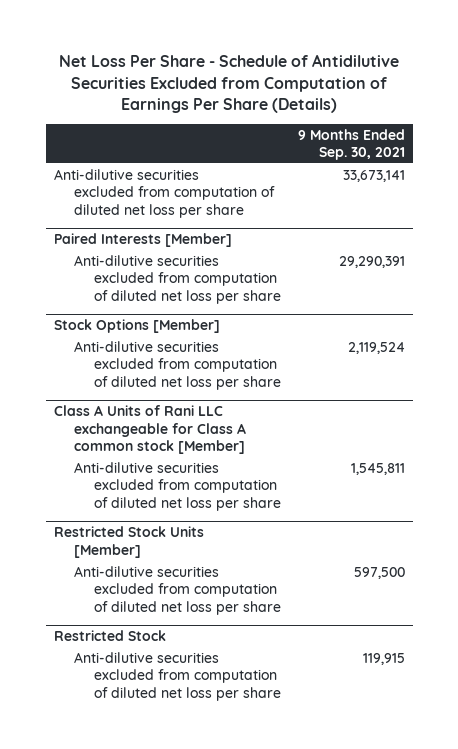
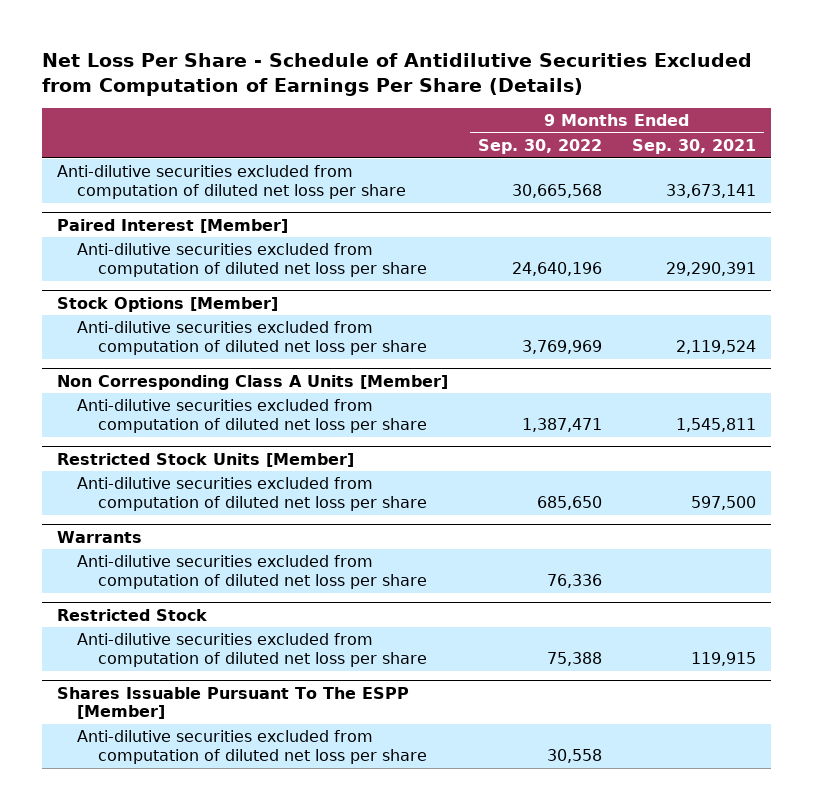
- | 9 Months Ended Sep. 30, 2021
+ | 9 Months Ended Sep. 30, 2022 | 9 Months Ended Sep. 30, 2021
- Paired Interests [Member]
+ Paired Interest [Member]
- Class A Units of Rani LLC exchangeable for Class A common stock [Member]
+ Non Corresponding Class A Units [Member]
+ Warrants
+ Anti-dilutive securities excluded from computation of diluted net loss per share | 76,336 |
+ Shares Issuable Pursuant To The ESPP [Member]
+ Anti-dilutive securities excluded from computation of diluted net loss per share | 30,558 |

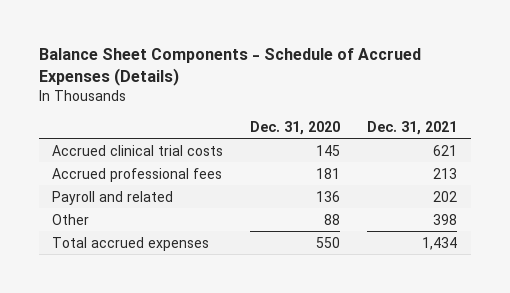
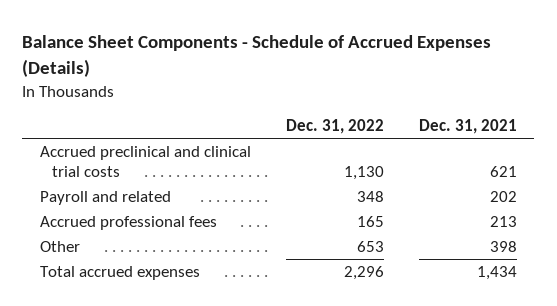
- | Dec. 31, 2020 | Dec. 31, 2021
+ | Dec. 31, 2022 | Dec. 31, 2021
- Accrued clinical trial costs | 145 | 621
+ Accrued preclinical and clinical trial costs | 1,130 | 621
moved down: Accrued professional fees | 165 | 213

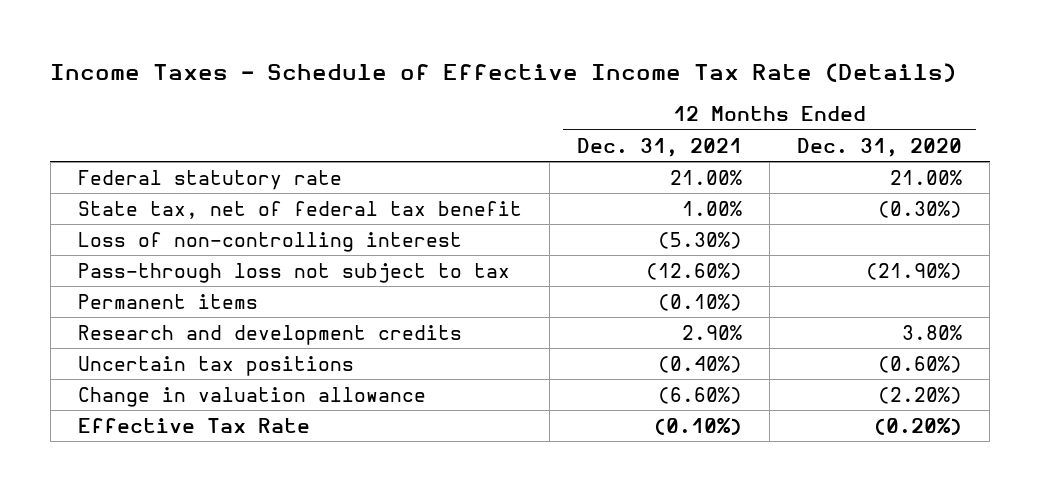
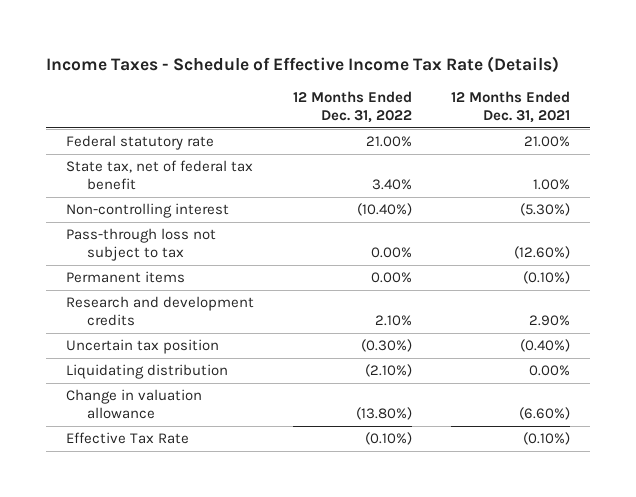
- | 12 Months Ended Dec. 31, 2021 | 12 Months Ended Dec. 31, 2020
+ | 12 Months Ended Dec. 31, 2022 | 12 Months Ended Dec. 31, 2021
- Loss of non-controlling interest | (5.30%) |
+ Non-controlling interest | (10.40%) | (5.30%)
- Uncertain tax positions | (0.40%) | (0.60%)
+ Uncertain tax position | (0.30%) | (0.40%)
+ Liquidating distribution | (2.10%) | 0.00%

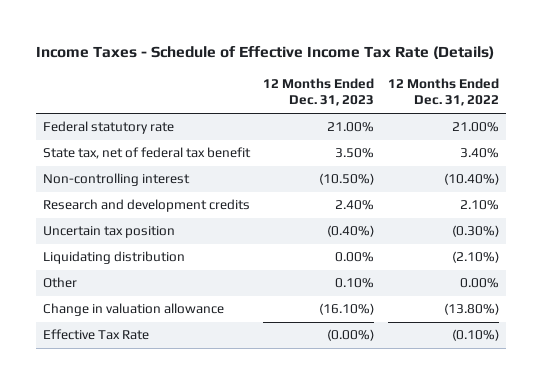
- | 12 Months Ended Dec. 31, 2022 | 12 Months Ended Dec. 31, 2021
+ | 12 Months Ended Dec. 31, 2023 | 12 Months Ended Dec. 31, 2022
- Pass-through loss not subject to tax | 0.00% | (12.60%)
- Permanent items | 0.00% | (0.10%)
+ Other | 0.10% | 0.00%

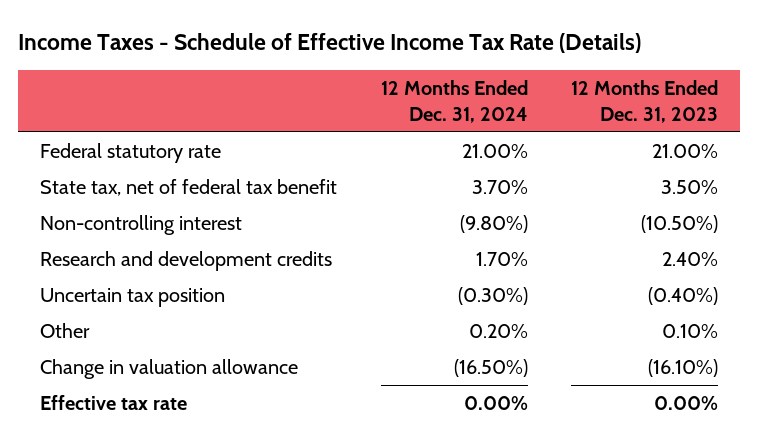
- | 12 Months Ended Dec. 31, 2023 | 12 Months Ended Dec. 31, 2022
+ | 12 Months Ended Dec. 31, 2024 | 12 Months Ended Dec. 31, 2023
- Liquidating distribution | 0.00% | (2.10%)
- Effective Tax Rate | (0.00%) | (0.10%)
+ Effective tax rate | 0.00% | 0.00%

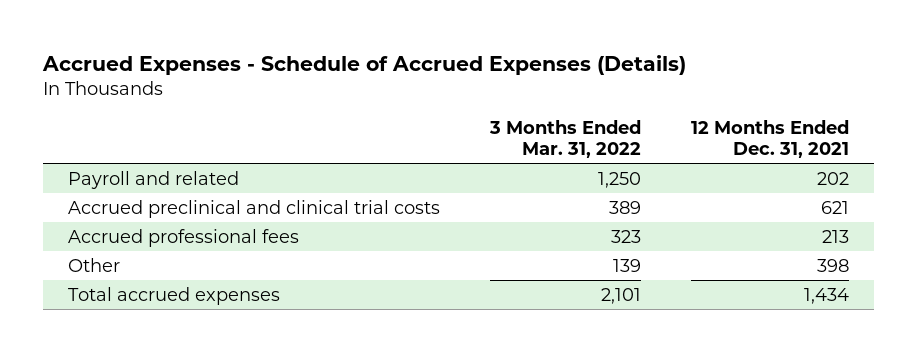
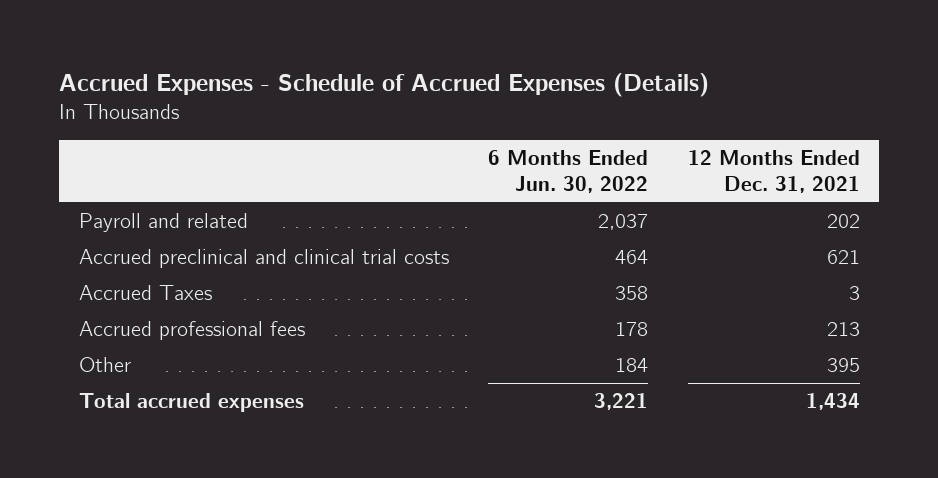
- | 3 Months Ended Mar. 31, 2022 | 12 Months Ended Dec. 31, 2021
+ | 6 Months Ended Jun. 30, 2022 | 12 Months Ended Dec. 31, 2021
+ Accrued Taxes | 358 | 3
- Other | 139 | 398
+ Other | 184 | 395

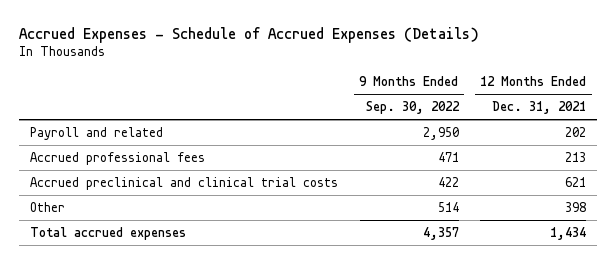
- | 6 Months Ended Jun. 30, 2022 | 12 Months Ended Dec. 31, 2021
+ | 9 Months Ended Sep. 30, 2022 | 12 Months Ended Dec. 31, 2021
- Accrued Taxes | 358 | 3
- Other | 184 | 395
moved down: Accrued preclinical and clinical trial costs | 422 | 621
+ Other | 514 | 398

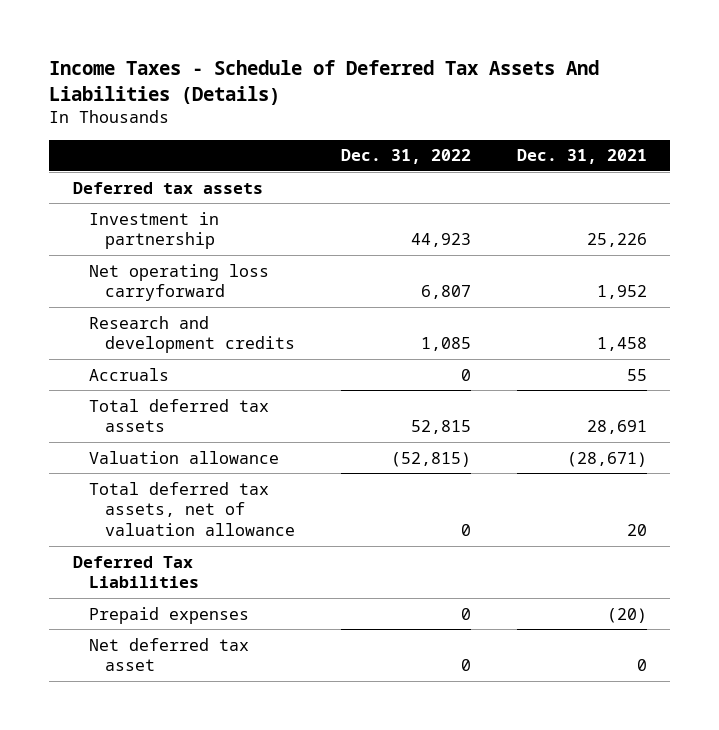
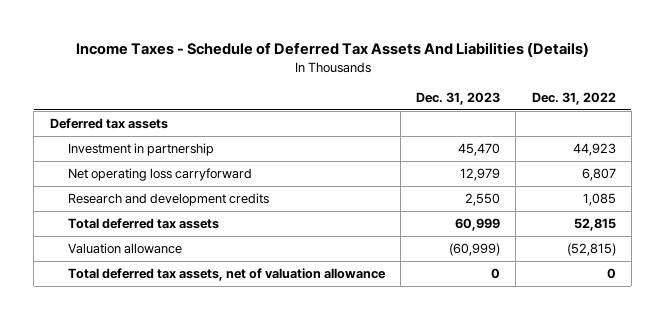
- | Dec. 31, 2022 | Dec. 31, 2021
+ | Dec. 31, 2023 | Dec. 31, 2022
- Accruals | 0 | 55
- Deferred Tax Liabilities
- Prepaid expenses | 0 | (20)
- Net deferred tax asset | 0 | 0

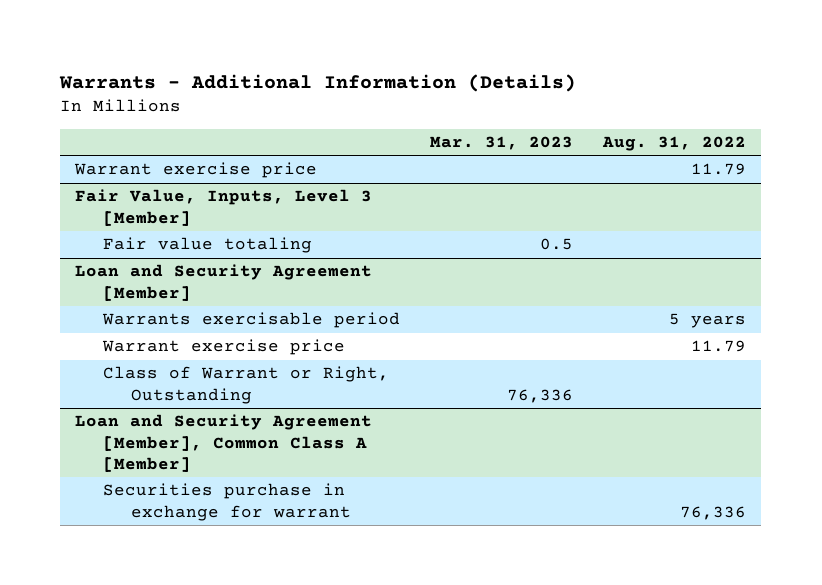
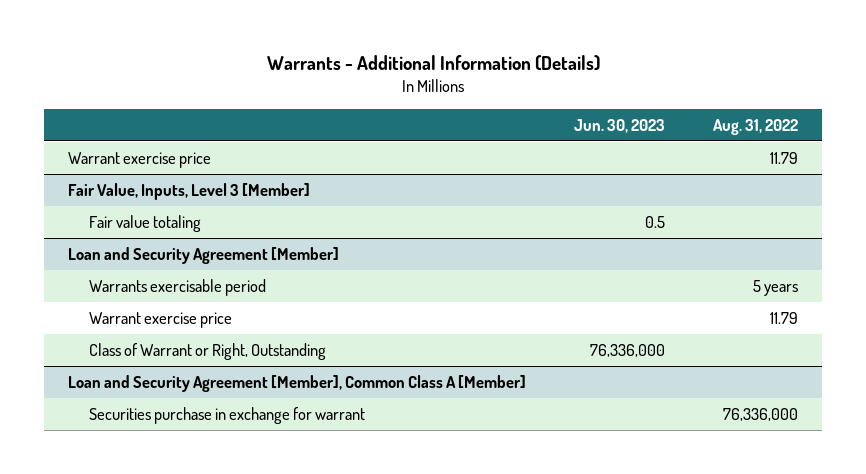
- | Mar. 31, 2023 | Aug. 31, 2022
+ | Jun. 30, 2023 | Aug. 31, 2022
@ Loan and Security Agreement [Member], Common Class A [Member]
- Securities purchase in exchange for warrant | | 76,336
+ Securities purchase in exchange for warrant | | 76,336,000

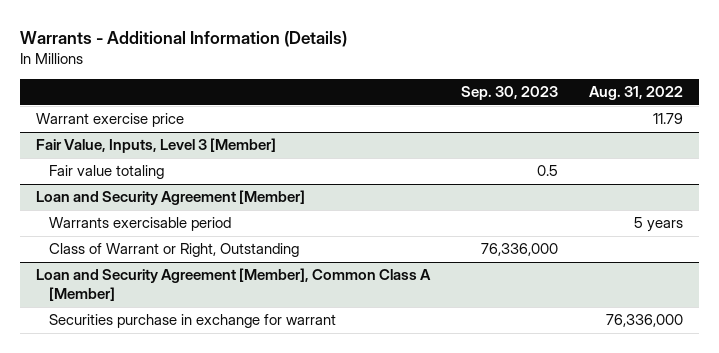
- | Jun. 30, 2023 | Aug. 31, 2022
+ | Sep. 30, 2023 | Aug. 31, 2022
@ Loan and Security Agreement [Member]
- Warrant exercise price | | 11.79

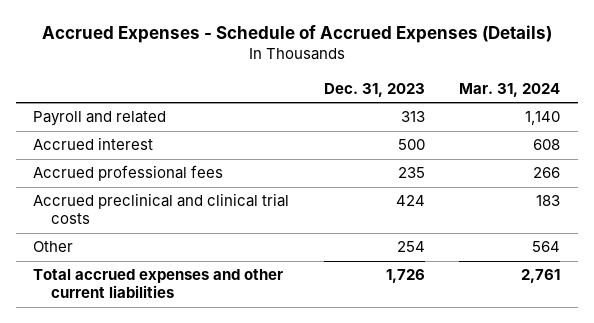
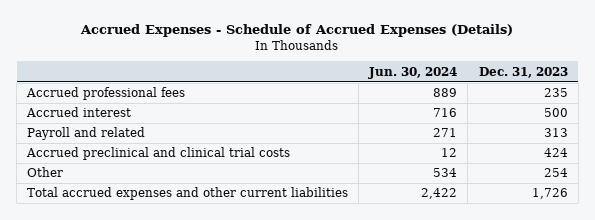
- | Dec. 31, 2023 | Mar. 31, 2024
+ | Jun. 30, 2024 | Dec. 31, 2023
moved down: Accrued interest | 716 | 500
moved down: Payroll and related | 271 | 313

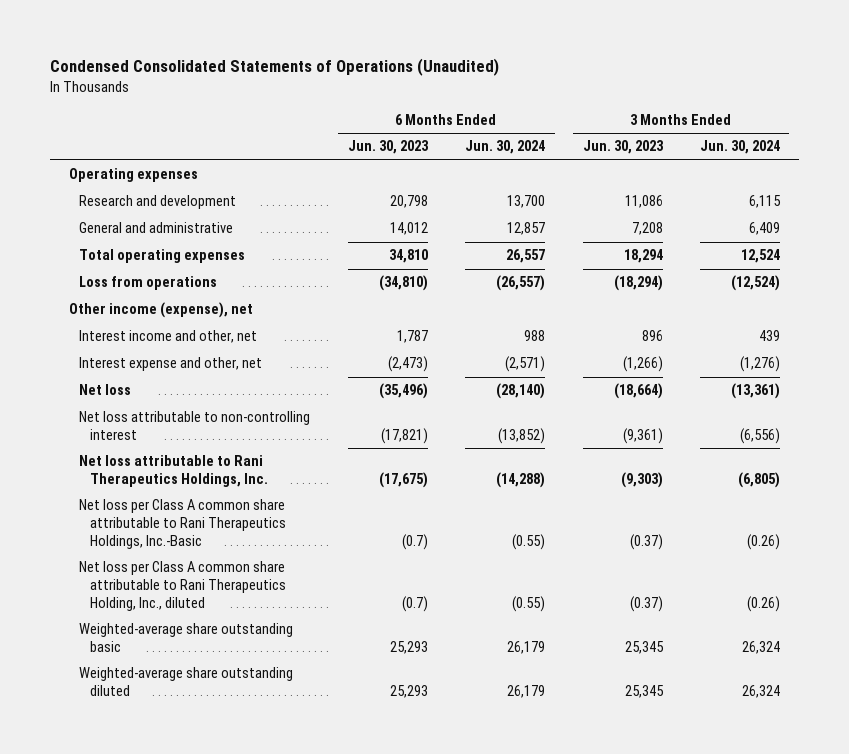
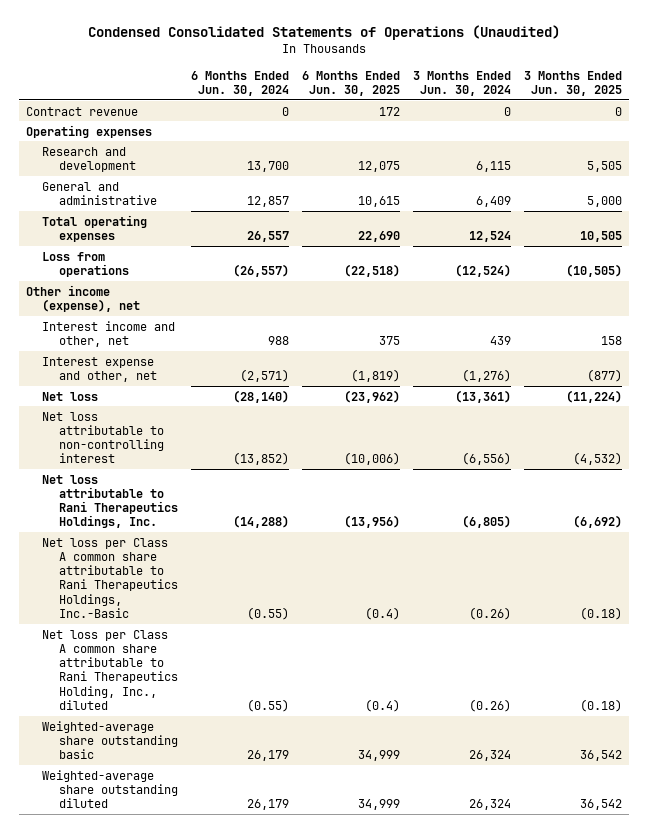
- | 6 Months Ended Jun. 30, 2023 | 6 Months Ended Jun. 30, 2024 | 3 Months Ended Jun. 30, 2023 | 3 Months Ended Jun. 30, 2024
+ | 6 Months Ended Jun. 30, 2024 | 6 Months Ended Jun. 30, 2025 | 3 Months Ended Jun. 30, 2024 | 3 Months Ended Jun. 30, 2025
+ Contract revenue | 0 | 172 | 0 | 0

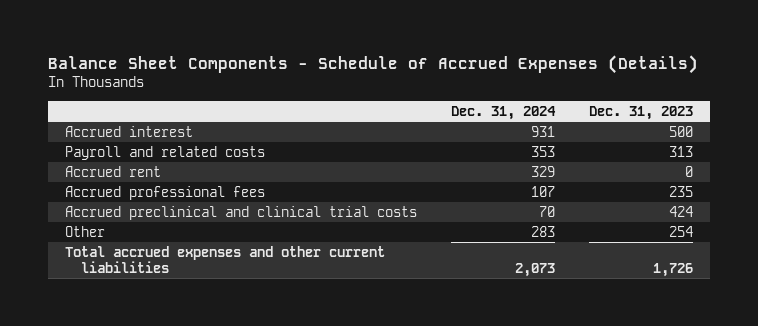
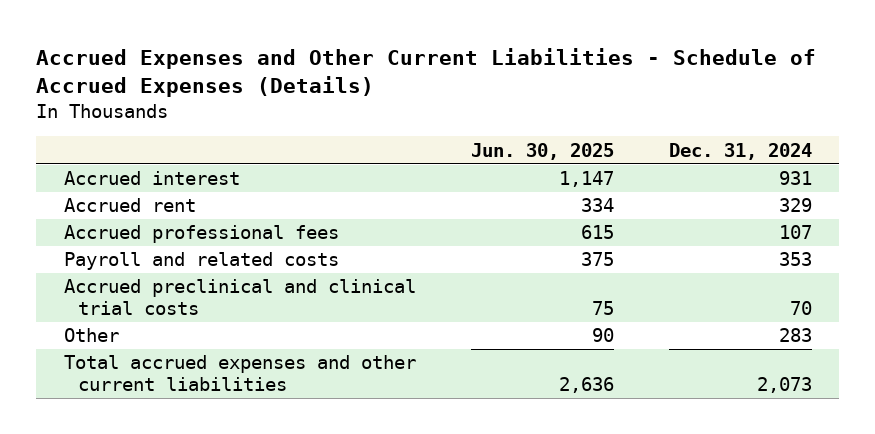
- Balance Sheet Components - Schedule of Accrued Expenses (Details)
+ Accrued Expenses and Other Current Liabilities - Schedule of Accrued Expenses (Details)
- | Dec. 31, 2024 | Dec. 31, 2023
+ | Jun. 30, 2025 | Dec. 31, 2024
moved down: Payroll and related costs | 375 | 353

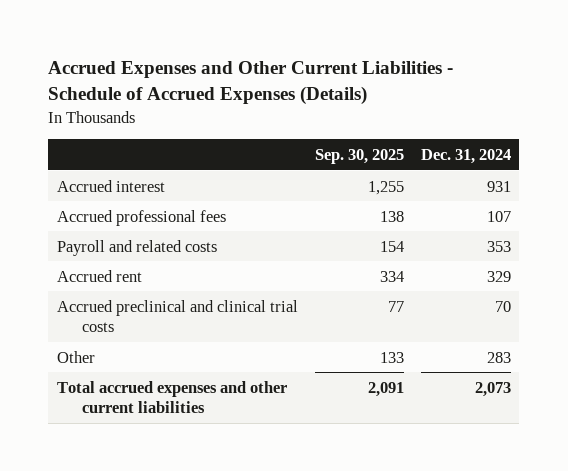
- | Jun. 30, 2025 | Dec. 31, 2024
+ | Sep. 30, 2025 | Dec. 31, 2024
moved down: Accrued rent | 334 | 329

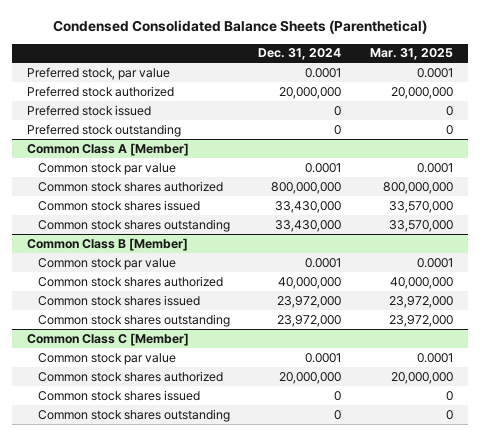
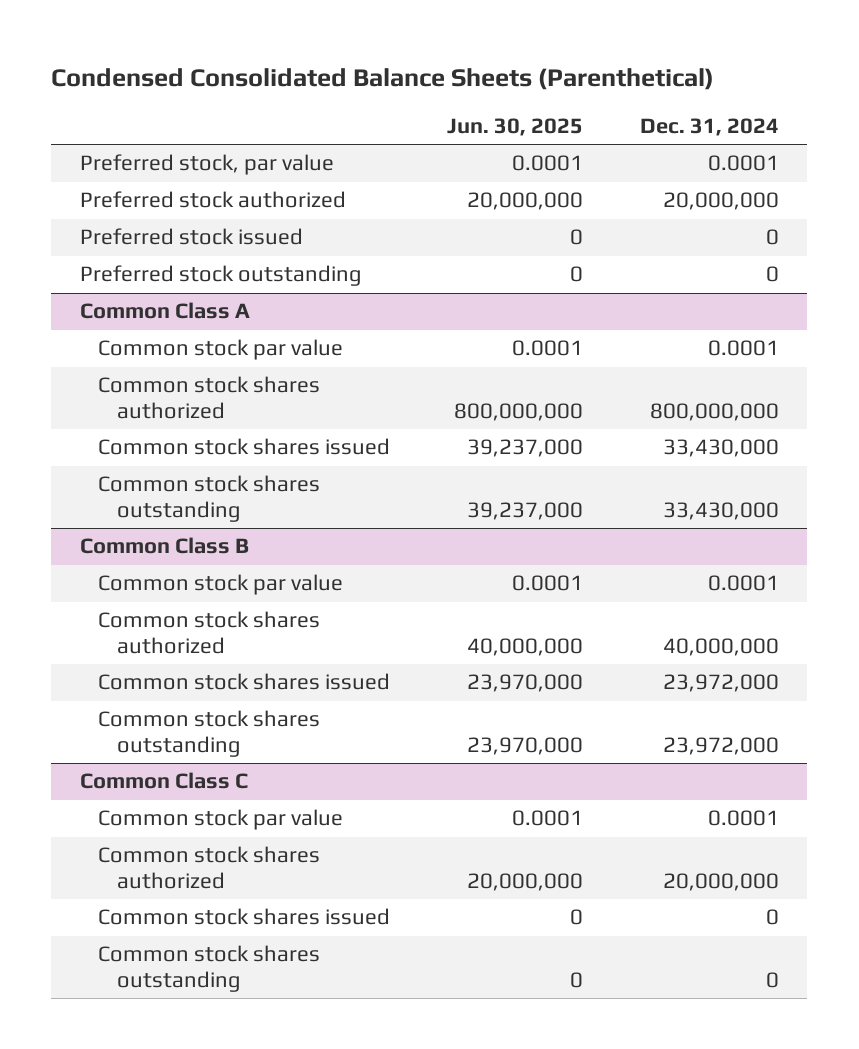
- | Dec. 31, 2024 | Mar. 31, 2025
+ | Jun. 30, 2025 | Dec. 31, 2024
- Common Class A [Member]
+ Common Class A
- Common Class B [Member]
+ Common Class B
- Common Class C [Member]
+ Common Class C

